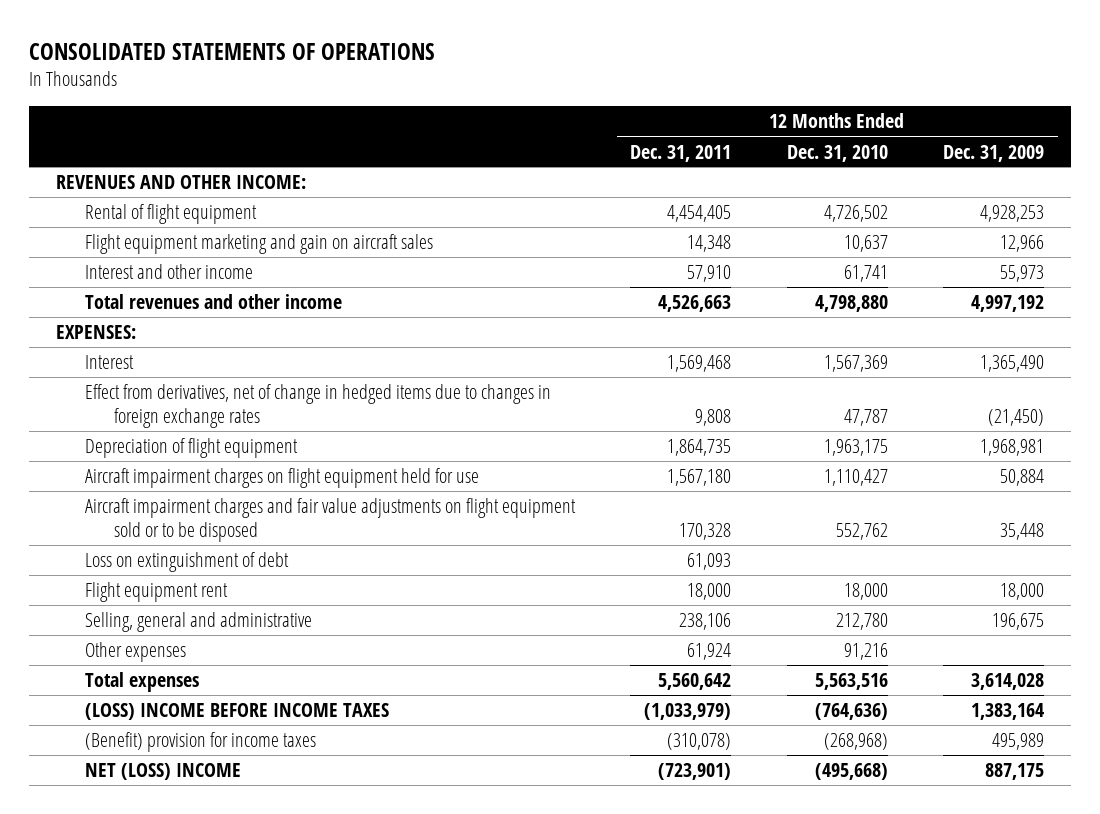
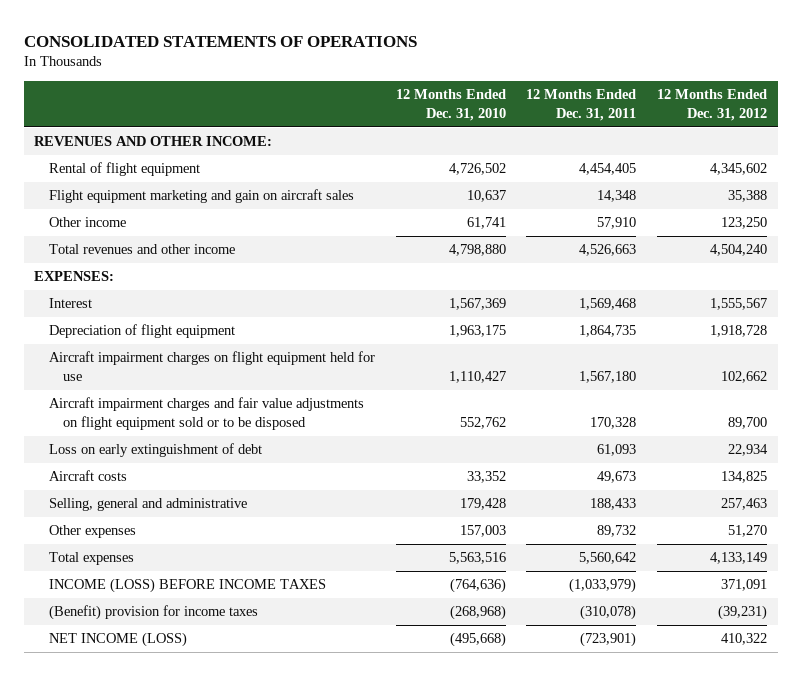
- | 12 Months Ended Dec. 31, 2011 | 12 Months Ended Dec. 31, 2010 | 12 Months Ended Dec. 31, 2009
+ | 12 Months Ended Dec. 31, 2010 | 12 Months Ended Dec. 31, 2011 | 12 Months Ended Dec. 31, 2012
- Interest and other income | 57,910 | 61,741 | 55,973
+ Other income | 61,741 | 57,910 | 123,250
- Effect from derivatives, net of change in hedged items due to changes in foreign exchange rates | 9,808 | 47,787 | (21,450)
- Loss on extinguishment of debt | 61,093 | |
- Flight equipment rent | 18,000 | 18,000 | 18,000
- Selling, general and administrative | 238,106 | 212,780 | 196,675
- Other expenses | 61,924 | 91,216 |
+ Loss on early extinguishment of debt | | 61,093 | 22,934
+ Aircraft costs | 33,352 | 49,673 | 134,825
+ Selling, general and administrative | 179,428 | 188,433 | 257,463
+ Other expenses | 157,003 | 89,732 | 51,270
- (LOSS) INCOME BEFORE INCOME TAXES | (1,033,979) | (764,636) | 1,383,164
+ INCOME (LOSS) BEFORE INCOME TAXES | (764,636) | (1,033,979) | 371,091
- NET (LOSS) INCOME | (723,901) | (495,668) | 887,175
+ NET INCOME (LOSS) | (495,668) | (723,901) | 410,322

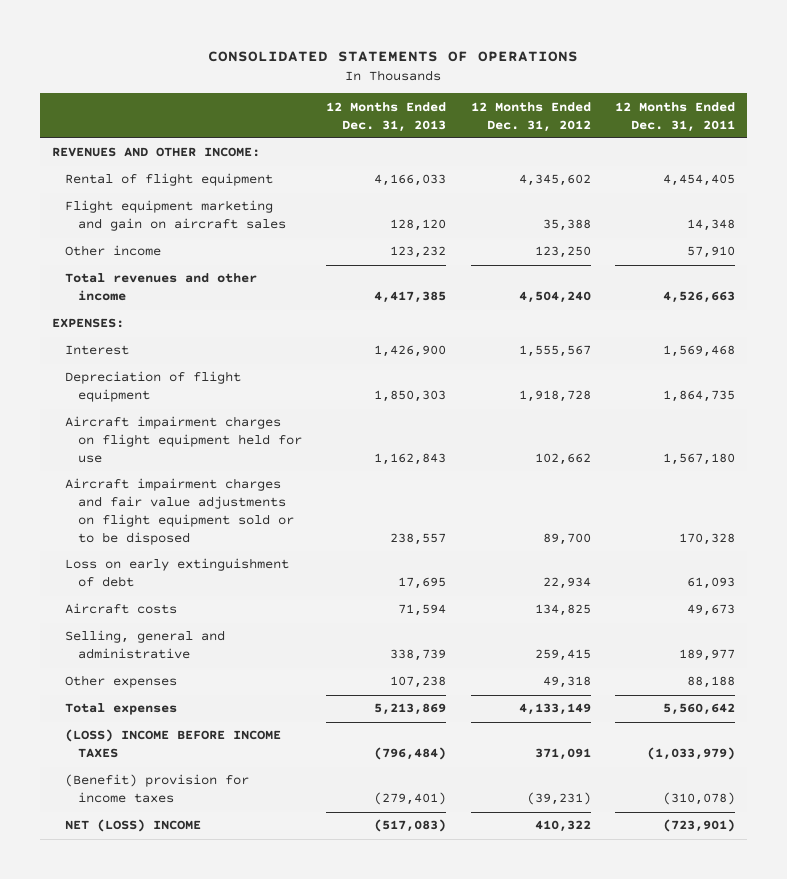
- | 12 Months Ended Dec. 31, 2010 | 12 Months Ended Dec. 31, 2011 | 12 Months Ended Dec. 31, 2012
+ | 12 Months Ended Dec. 31, 2013 | 12 Months Ended Dec. 31, 2012 | 12 Months Ended Dec. 31, 2011
- Selling, general and administrative | 179,428 | 188,433 | 257,463
- Other expenses | 157,003 | 89,732 | 51,270
+ Selling, general and administrative | 338,739 | 259,415 | 189,977
+ Other expenses | 107,238 | 49,318 | 88,188
- INCOME (LOSS) BEFORE INCOME TAXES | (764,636) | (1,033,979) | 371,091
+ (LOSS) INCOME BEFORE INCOME TAXES | (796,484) | 371,091 | (1,033,979)
- NET INCOME (LOSS) | (495,668) | (723,901) | 410,322
+ NET (LOSS) INCOME | (517,083) | 410,322 | (723,901)

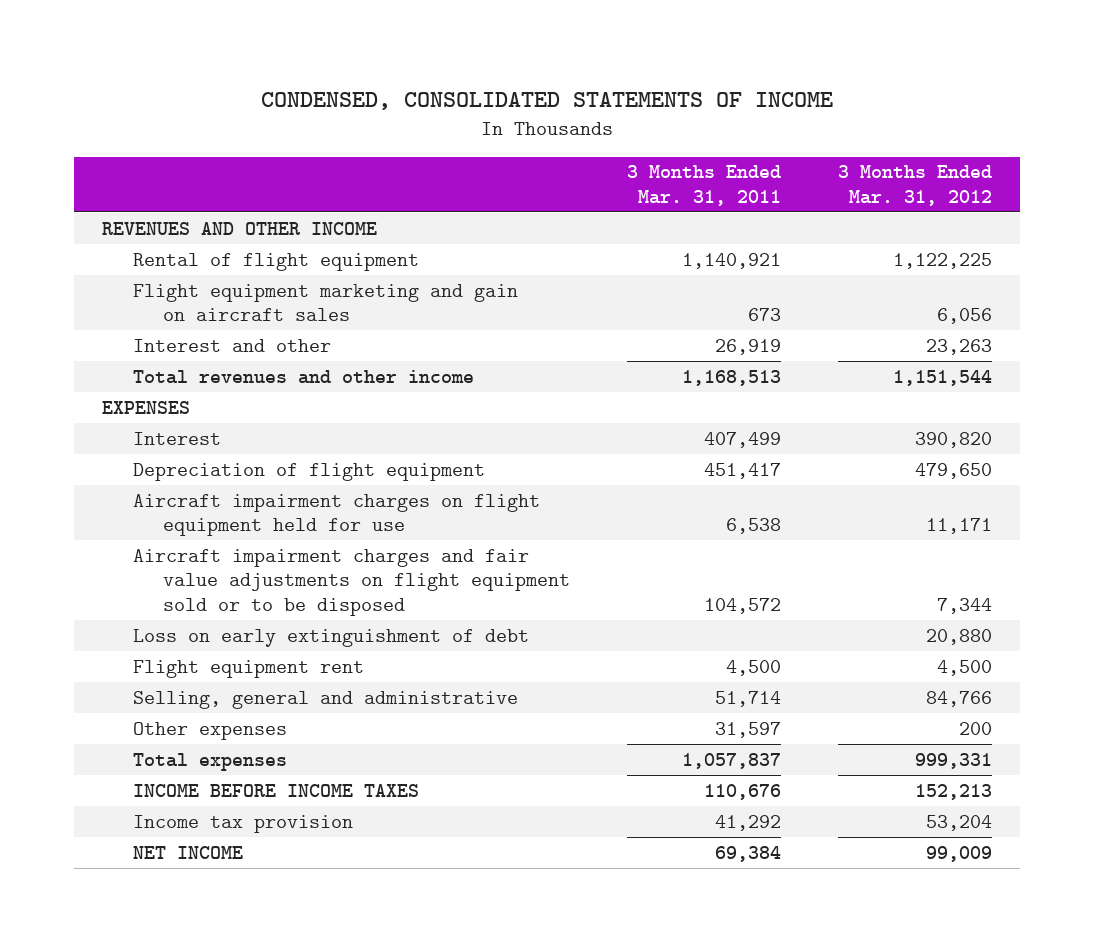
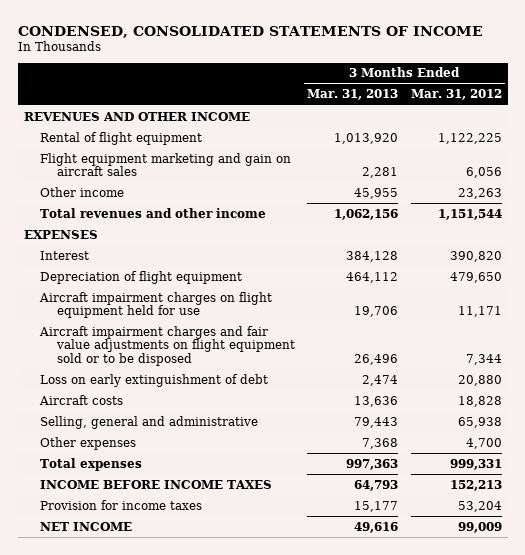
- | 3 Months Ended Mar. 31, 2011 | 3 Months Ended Mar. 31, 2012
+ | 3 Months Ended Mar. 31, 2013 | 3 Months Ended Mar. 31, 2012
- Interest and other | 26,919 | 23,263
+ Other income | 45,955 | 23,263
- Flight equipment rent | 4,500 | 4,500
- Selling, general and administrative | 51,714 | 84,766
- Other expenses | 31,597 | 200
+ Aircraft costs | 13,636 | 18,828
+ Selling, general and administrative | 79,443 | 65,938
+ Other expenses | 7,368 | 4,700
- Income tax provision | 41,292 | 53,204
+ Provision for income taxes | 15,177 | 53,204

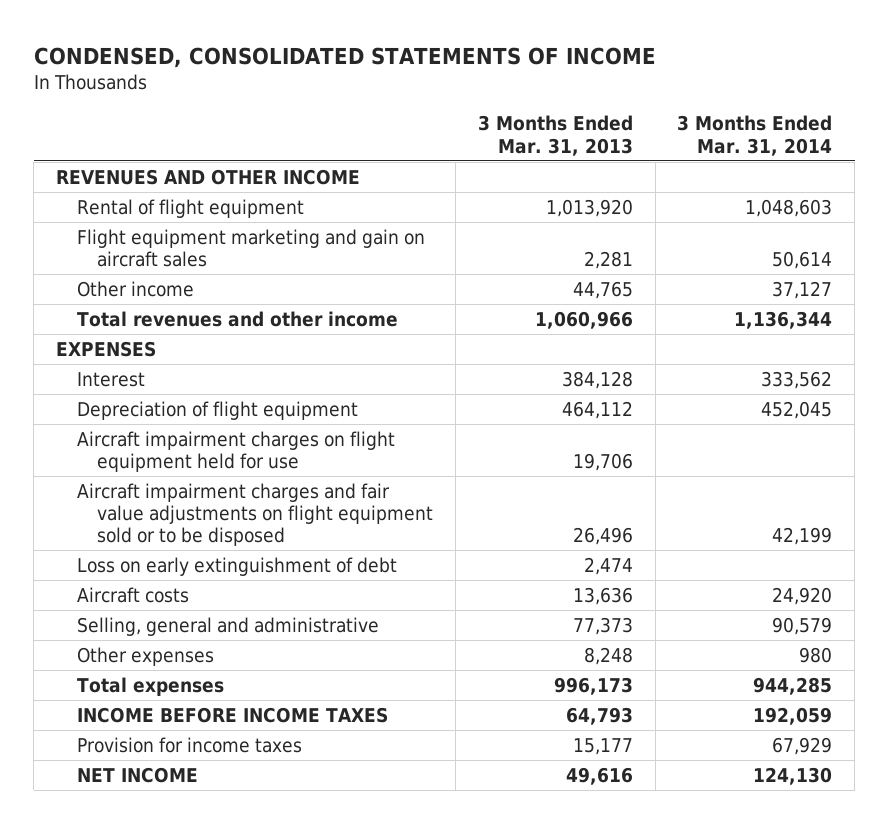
- | 3 Months Ended Mar. 31, 2013 | 3 Months Ended Mar. 31, 2012
+ | 3 Months Ended Mar. 31, 2013 | 3 Months Ended Mar. 31, 2014
- Other income | 45,955 | 23,263
- Total revenues and other income | 1,062,156 | 1,151,544
+ Other income | 44,765 | 37,127
+ Total revenues and other income | 1,060,966 | 1,136,344
- Selling, general and administrative | 79,443 | 65,938
- Other expenses | 7,368 | 4,700
- Total expenses | 997,363 | 999,331
+ Selling, general and administrative | 77,373 | 90,579
+ Other expenses | 8,248 | 980
+ Total expenses | 996,173 | 944,285

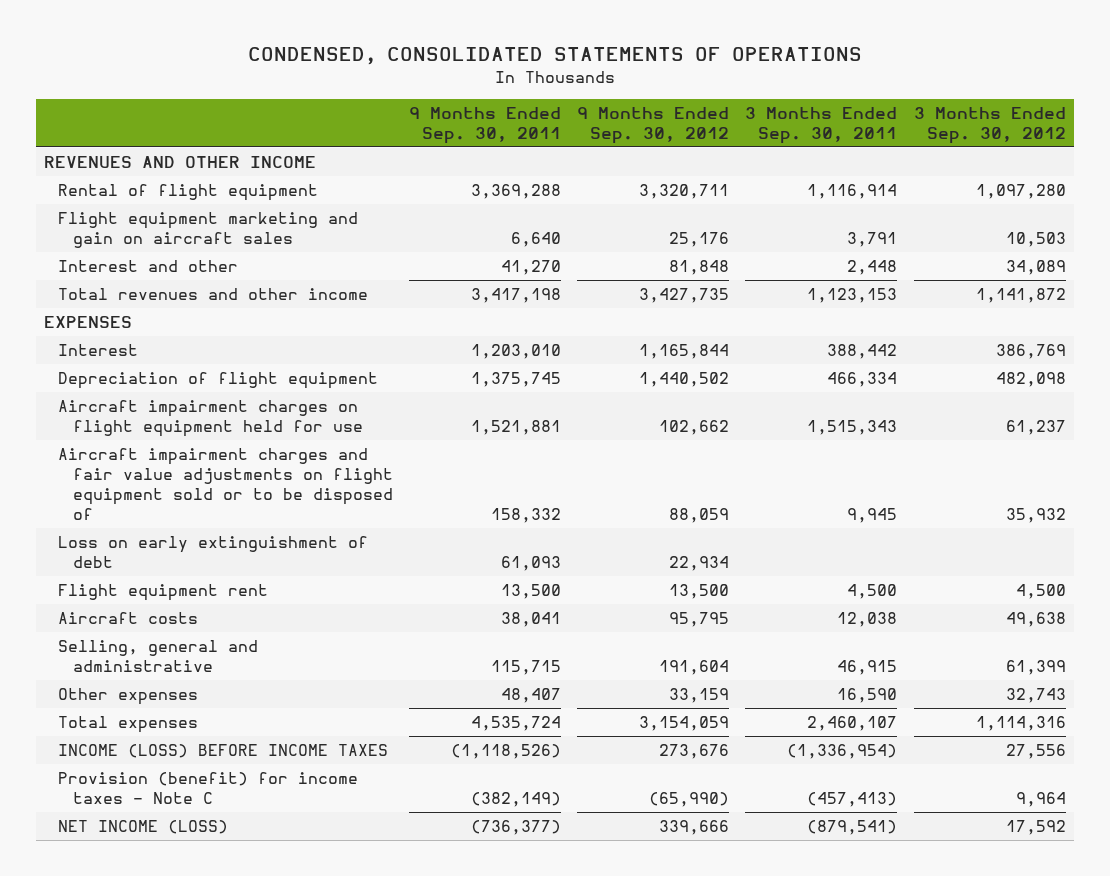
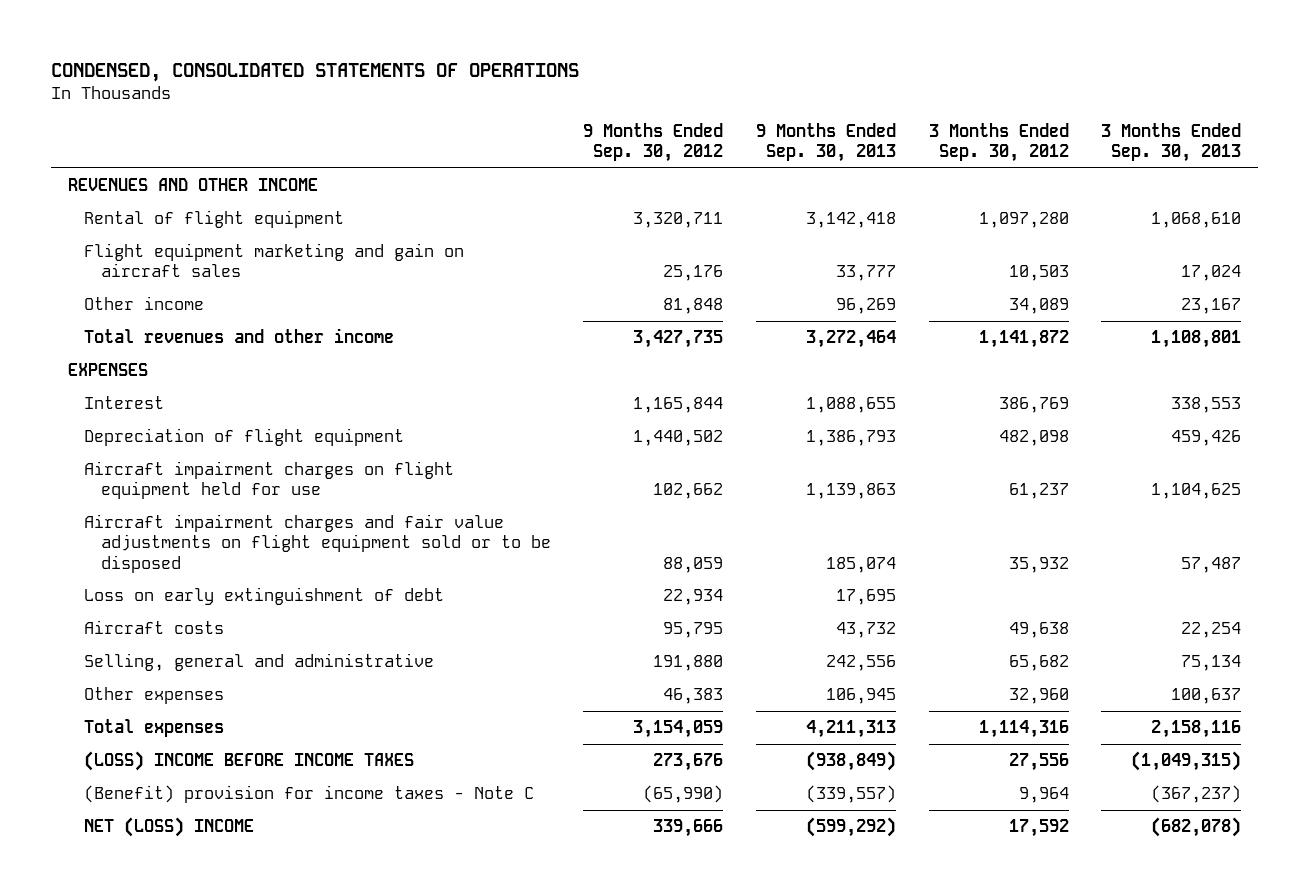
- | 9 Months Ended Sep. 30, 2011 | 9 Months Ended Sep. 30, 2012 | 3 Months Ended Sep. 30, 2011 | 3 Months Ended Sep. 30, 2012
+ | 9 Months Ended Sep. 30, 2012 | 9 Months Ended Sep. 30, 2013 | 3 Months Ended Sep. 30, 2012 | 3 Months Ended Sep. 30, 2013
- Interest and other | 41,270 | 81,848 | 2,448 | 34,089
+ Other income | 81,848 | 96,269 | 34,089 | 23,167
- Aircraft impairment charges and fair value adjustments on flight equipment sold or to be disposed of | 158,332 | 88,059 | 9,945 | 35,932
+ Aircraft impairment charges and fair value adjustments on flight equipment sold or to be disposed | 88,059 | 185,074 | 35,932 | 57,487
- Flight equipment rent | 13,500 | 13,500 | 4,500 | 4,500
- Selling, general and administrative | 115,715 | 191,604 | 46,915 | 61,399
- Other expenses | 48,407 | 33,159 | 16,590 | 32,743
+ Selling, general and administrative | 191,880 | 242,556 | 65,682 | 75,134
+ Other expenses | 46,383 | 106,945 | 32,960 | 100,637
- INCOME (LOSS) BEFORE INCOME TAXES | (1,118,526) | 273,676 | (1,336,954) | 27,556
- Provision (benefit) for income taxes - Note C | (382,149) | (65,990) | (457,413) | 9,964
- NET INCOME (LOSS) | (736,377) | 339,666 | (879,541) | 17,592
+ (LOSS) INCOME BEFORE INCOME TAXES | 273,676 | (938,849) | 27,556 | (1,049,315)
+ (Benefit) provision for income taxes - Note C | (65,990) | (339,557) | 9,964 | (367,237)
+ NET (LOSS) INCOME | 339,666 | (599,292) | 17,592 | (682,078)

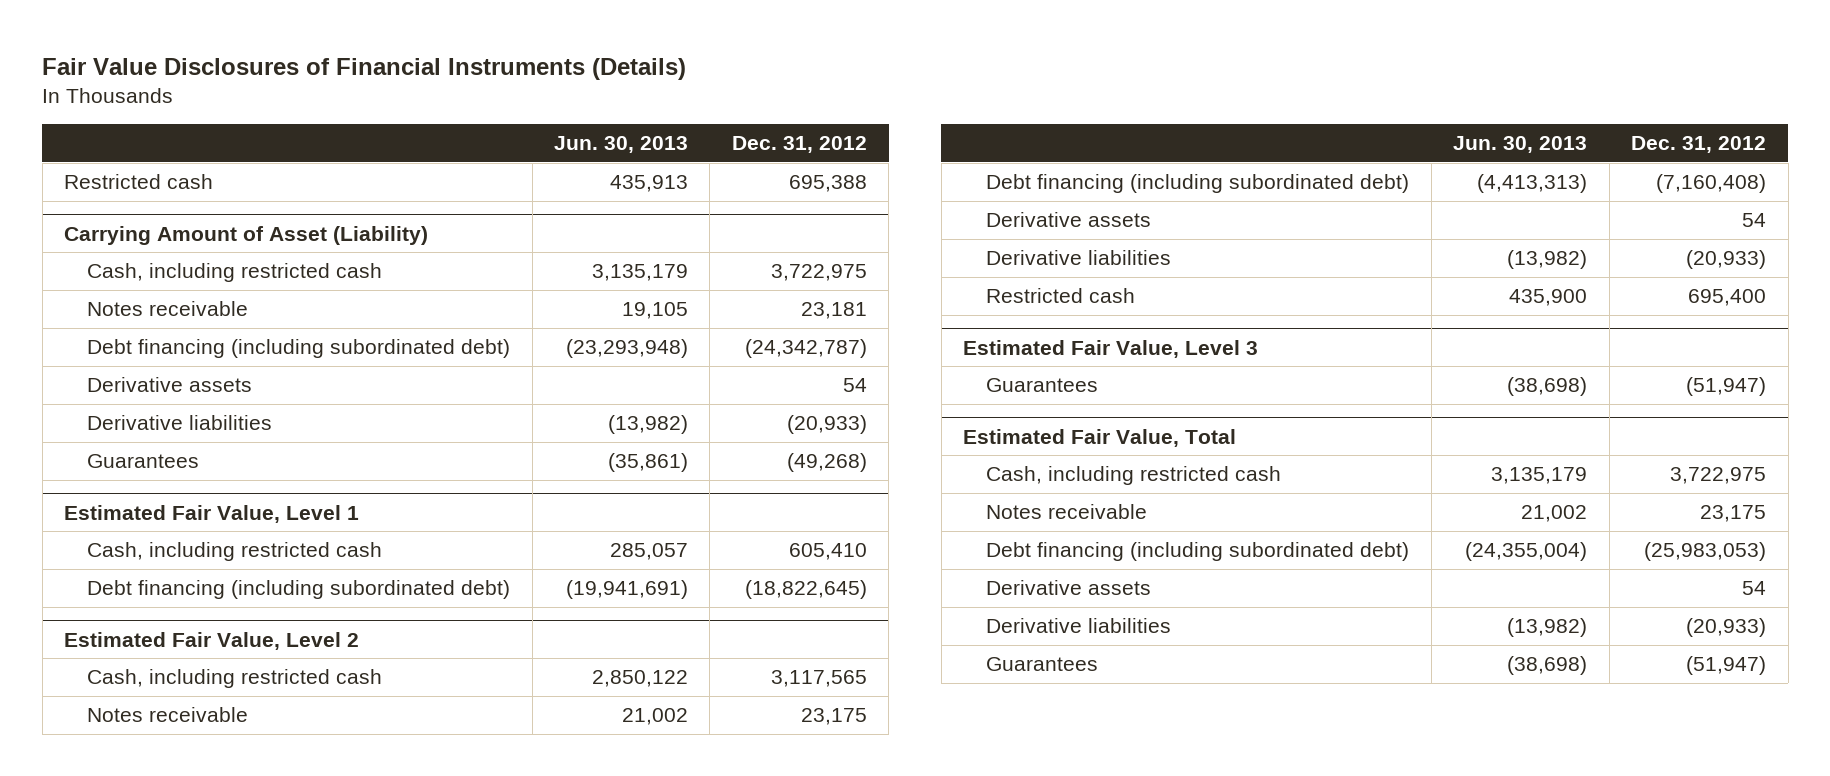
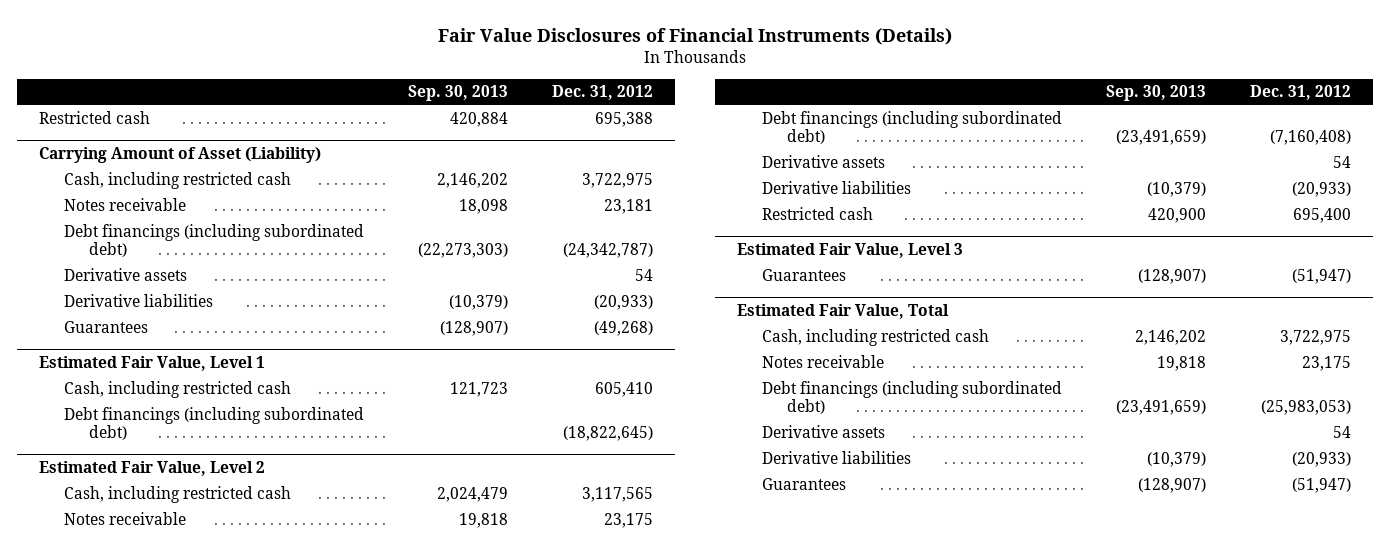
- | Jun. 30, 2013 | Dec. 31, 2012
+ | Sep. 30, 2013 | Dec. 31, 2012
@ Carrying Amount of Asset (Liability)
- Debt financing (including subordinated debt) | (23,293,948) | (24,342,787)
+ Debt financings (including subordinated debt) | (22,273,303) | (24,342,787)
@ Estimated Fair Value, Level 1
- Debt financing (including subordinated debt) | (19,941,691) | (18,822,645)
+ Debt financings (including subordinated debt) | | (18,822,645)
@ Estimated Fair Value, Level 2
- Debt financing (including subordinated debt) | (4,413,313) | (7,160,408)
+ Debt financings (including subordinated debt) | (23,491,659) | (7,160,408)
@ Estimated Fair Value, Total
- Debt financing (including subordinated debt) | (24,355,004) | (25,983,053)
+ Debt financings (including subordinated debt) | (23,491,659) | (25,983,053)

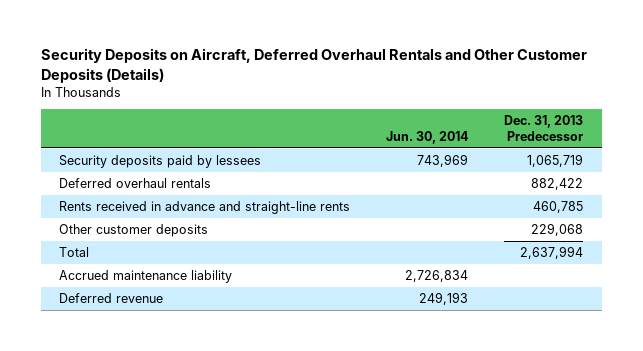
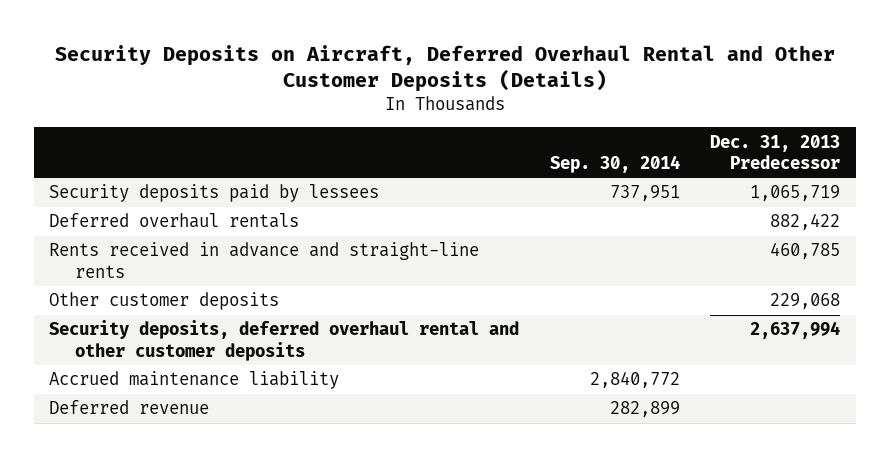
- Security Deposits on Aircraft, Deferred Overhaul Rentals and Other Customer Deposits (Details)
+ Security Deposits on Aircraft, Deferred Overhaul Rental and Other Customer Deposits (Details)
- | Jun. 30, 2014 | Dec. 31, 2013 Predecessor
+ | Sep. 30, 2014 | Dec. 31, 2013 Predecessor
- Total | | 2,637,994
+ Security deposits, deferred overhaul rental and other customer deposits | | 2,637,994

